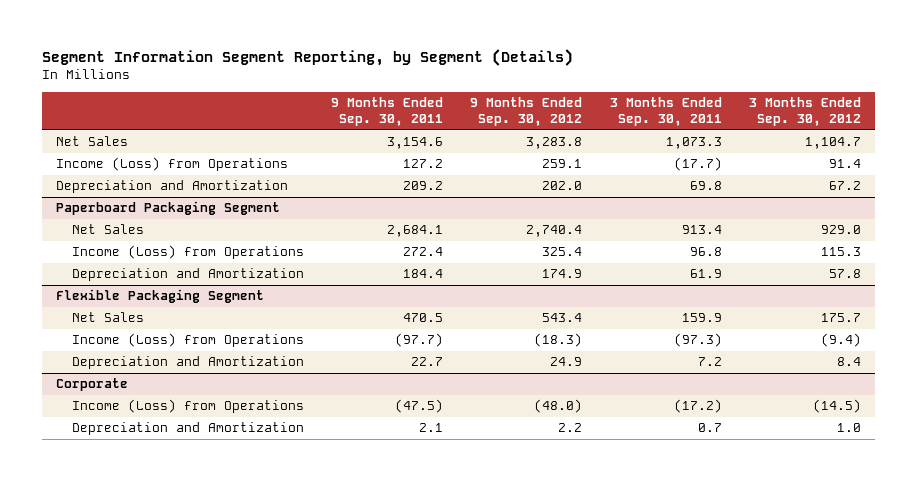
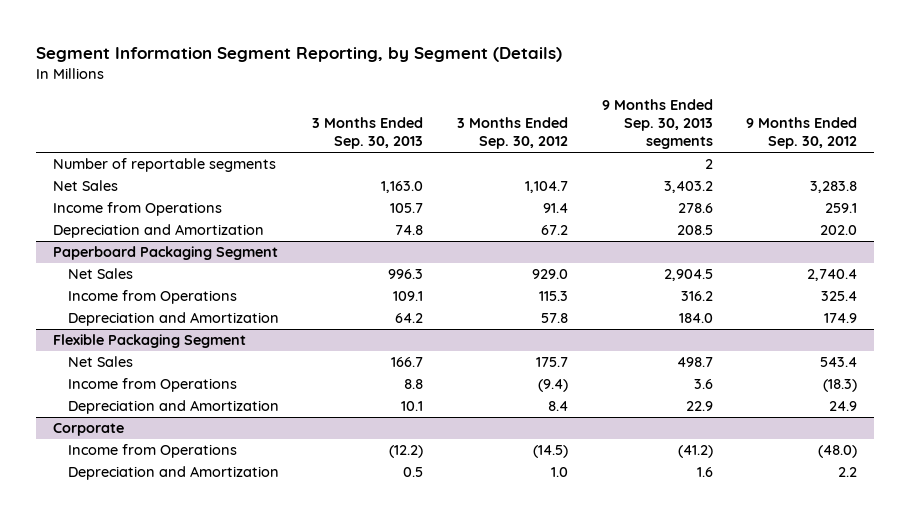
- | 9 Months Ended Sep. 30, 2011 | 9 Months Ended Sep. 30, 2012 | 3 Months Ended Sep. 30, 2011 | 3 Months Ended Sep. 30, 2012
+ | 3 Months Ended Sep. 30, 2013 | 3 Months Ended Sep. 30, 2012 | 9 Months Ended Sep. 30, 2013 segments | 9 Months Ended Sep. 30, 2012
+ Number of reportable segments | | | 2 |
- Income (Loss) from Operations | 127.2 | 259.1 | (17.7) | 91.4
+ Income from Operations | 105.7 | 91.4 | 278.6 | 259.1
@ Paperboard Packaging Segment
- Income (Loss) from Operations | 272.4 | 325.4 | 96.8 | 115.3
+ Income from Operations | 109.1 | 115.3 | 316.2 | 325.4
@ Flexible Packaging Segment
- Income (Loss) from Operations | (97.7) | (18.3) | (97.3) | (9.4)
+ Income from Operations | 8.8 | (9.4) | 3.6 | (18.3)
@ Corporate
- Income (Loss) from Operations | (47.5) | (48.0) | (17.2) | (14.5)
+ Income from Operations | (12.2) | (14.5) | (41.2) | (48.0)

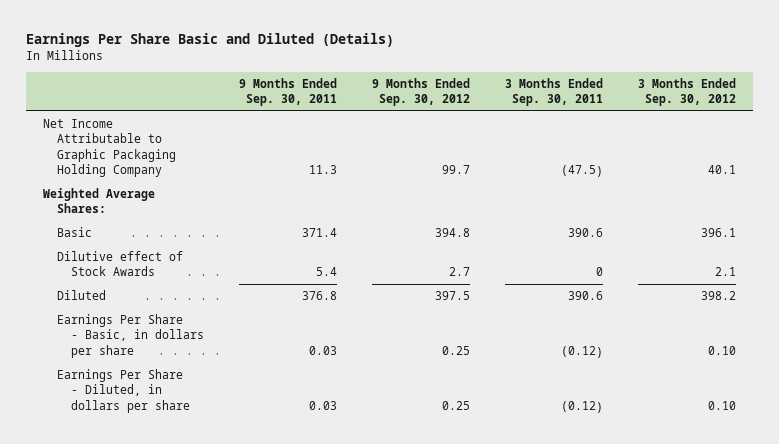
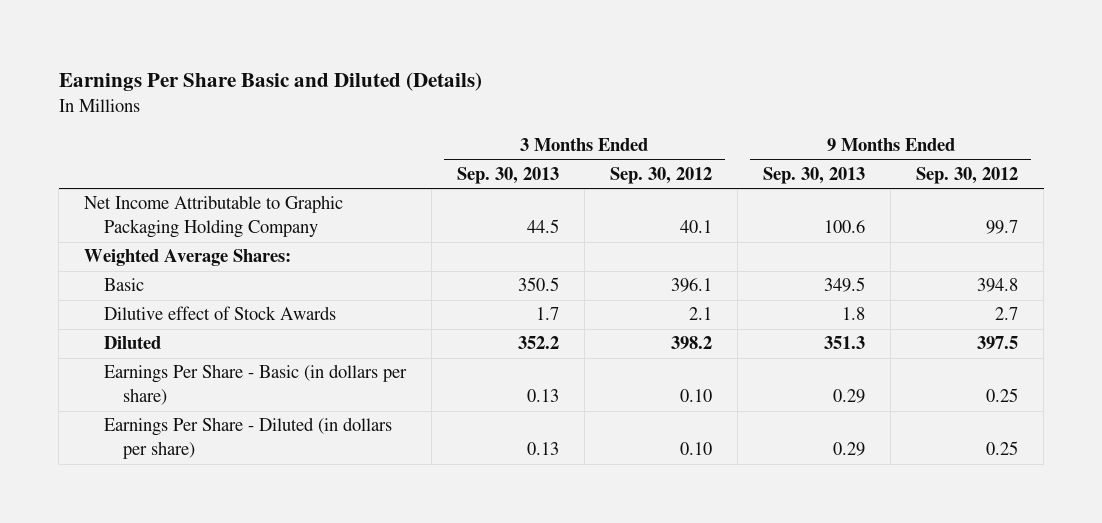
- | 9 Months Ended Sep. 30, 2011 | 9 Months Ended Sep. 30, 2012 | 3 Months Ended Sep. 30, 2011 | 3 Months Ended Sep. 30, 2012
+ | 3 Months Ended Sep. 30, 2013 | 3 Months Ended Sep. 30, 2012 | 9 Months Ended Sep. 30, 2013 | 9 Months Ended Sep. 30, 2012
- Earnings Per Share - Basic, in dollars per share | 0.03 | 0.25 | (0.12) | 0.10
- Earnings Per Share - Diluted, in dollars per share | 0.03 | 0.25 | (0.12) | 0.10
+ Earnings Per Share - Basic (in dollars per share) | 0.13 | 0.10 | 0.29 | 0.25
+ Earnings Per Share - Diluted (in dollars per share) | 0.13 | 0.10 | 0.29 | 0.25

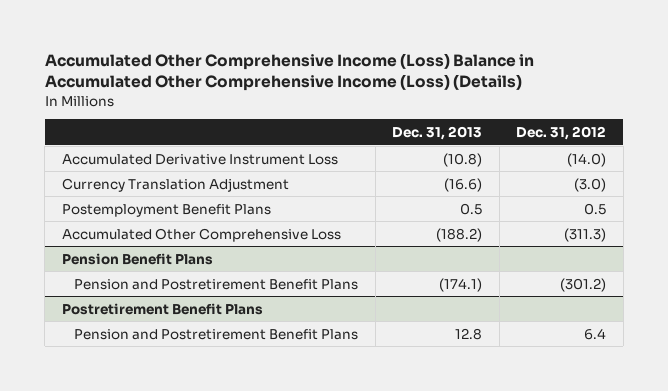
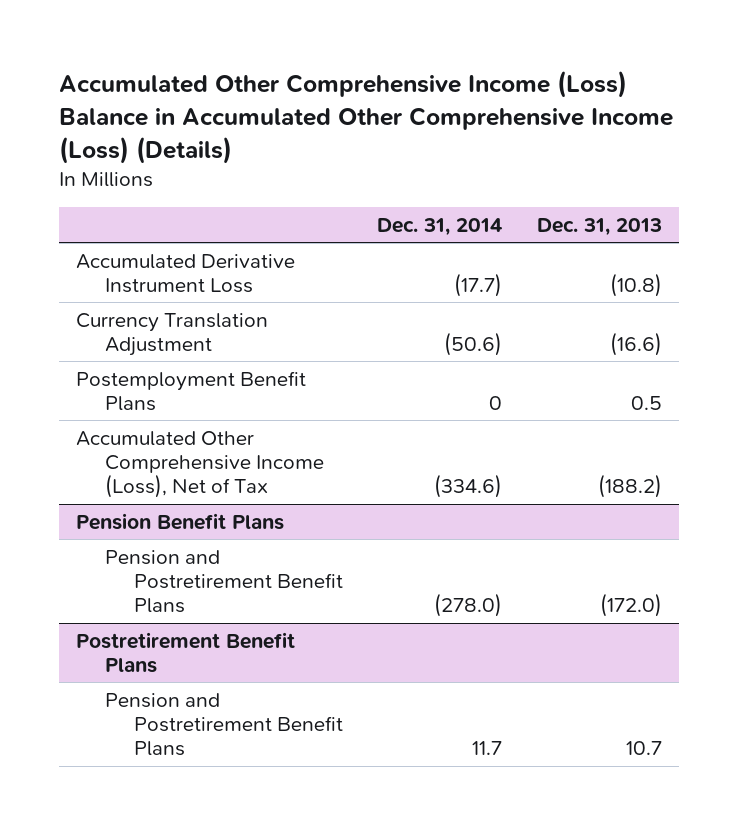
- | Dec. 31, 2013 | Dec. 31, 2012
+ | Dec. 31, 2014 | Dec. 31, 2013
- Accumulated Other Comprehensive Loss | (188.2) | (311.3)
+ Accumulated Other Comprehensive Income (Loss), Net of Tax | (334.6) | (188.2)
@ Pension Benefit Plans
- Pension and Postretirement Benefit Plans | (174.1) | (301.2)
+ Pension and Postretirement Benefit Plans | (278.0) | (172.0)
@ Postretirement Benefit Plans
- Pension and Postretirement Benefit Plans | 12.8 | 6.4
+ Pension and Postretirement Benefit Plans | 11.7 | 10.7

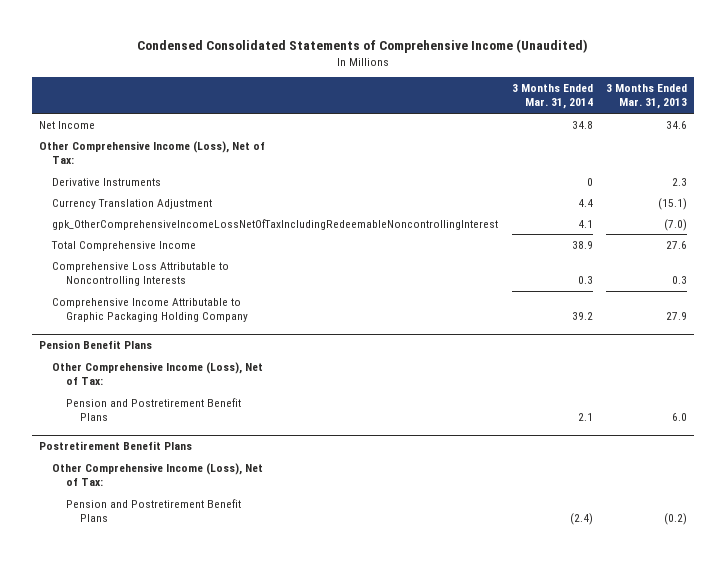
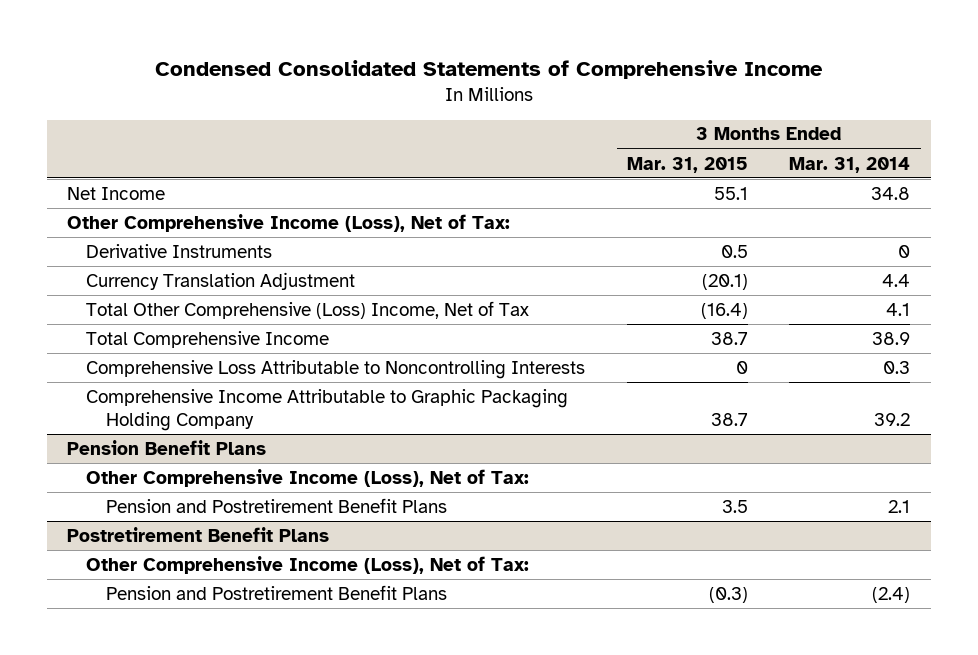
- Condensed Consolidated Statements of Comprehensive Income (Unaudited)
+ Condensed Consolidated Statements of Comprehensive Income
- | 3 Months Ended Mar. 31, 2014 | 3 Months Ended Mar. 31, 2013
+ | 3 Months Ended Mar. 31, 2015 | 3 Months Ended Mar. 31, 2014
- gpk_OtherComprehensiveIncomeLossNetOfTaxIncludingRedeemableNoncontrollingInterest | 4.1 | (7.0)
+ Total Other Comprehensive (Loss) Income, Net of Tax | (16.4) | 4.1

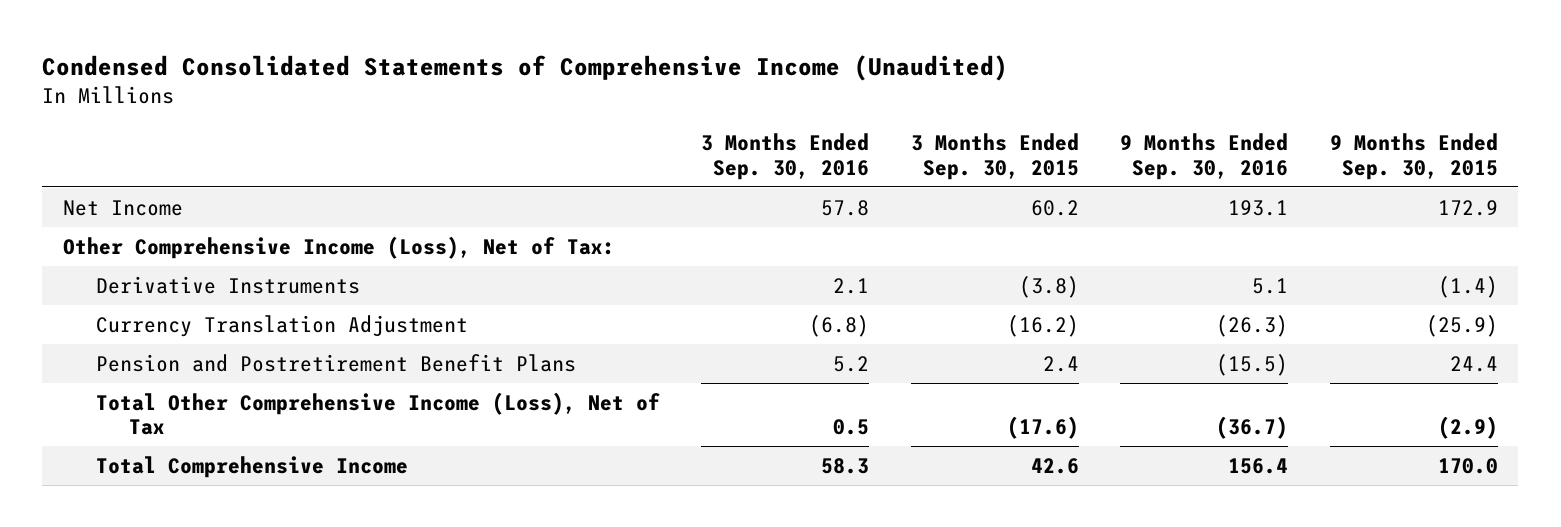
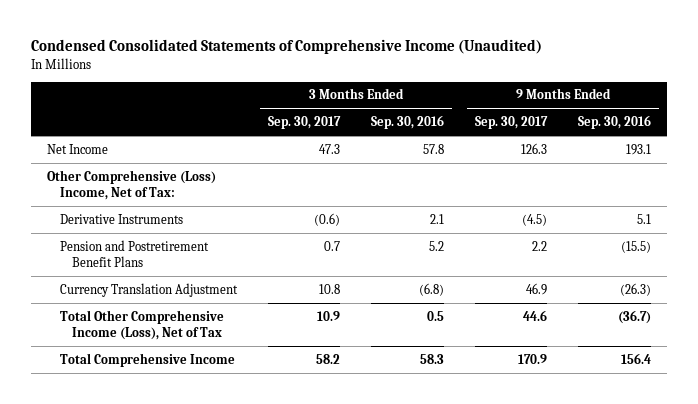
- | 3 Months Ended Sep. 30, 2016 | 3 Months Ended Sep. 30, 2015 | 9 Months Ended Sep. 30, 2016 | 9 Months Ended Sep. 30, 2015
+ | 3 Months Ended Sep. 30, 2017 | 3 Months Ended Sep. 30, 2016 | 9 Months Ended Sep. 30, 2017 | 9 Months Ended Sep. 30, 2016
- Other Comprehensive Income (Loss), Net of Tax:
+ Other Comprehensive (Loss) Income, Net of Tax:
moved down: Currency Translation Adjustment | 10.8 | (6.8) | 46.9 | (26.3)

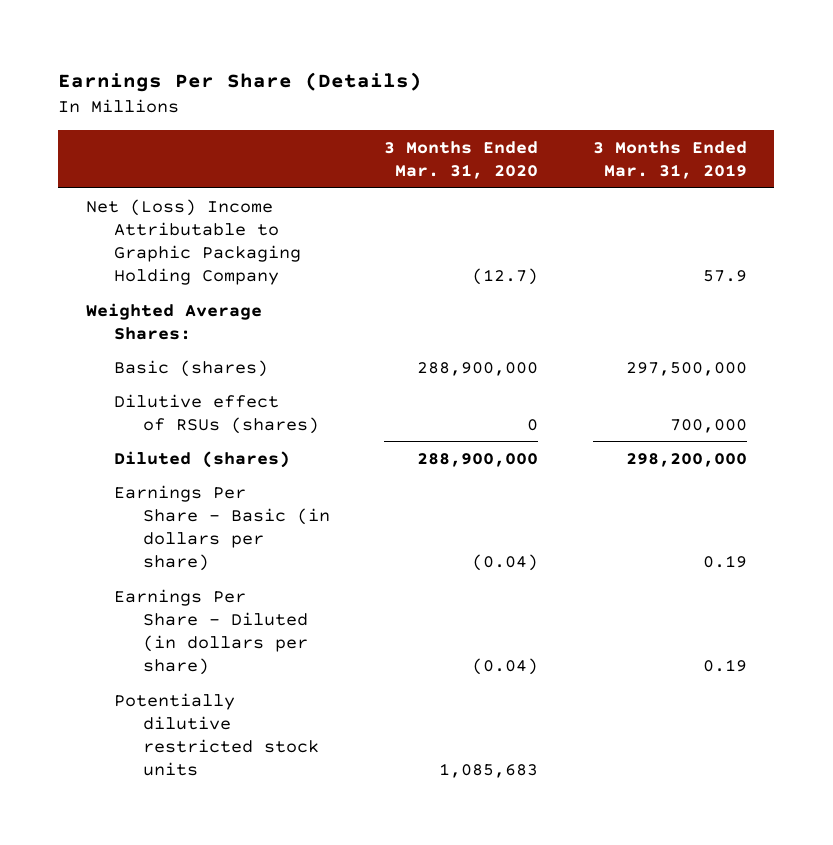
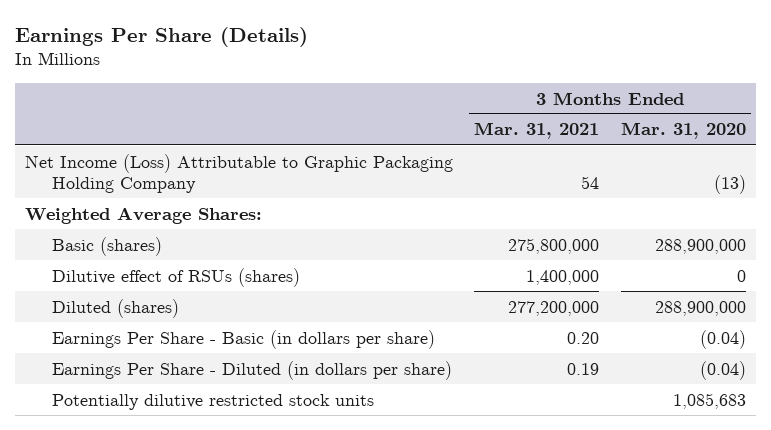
- | 3 Months Ended Mar. 31, 2020 | 3 Months Ended Mar. 31, 2019
+ | 3 Months Ended Mar. 31, 2021 | 3 Months Ended Mar. 31, 2020
- Net (Loss) Income Attributable to Graphic Packaging Holding Company | (12.7) | 57.9
+ Net Income (Loss) Attributable to Graphic Packaging Holding Company | 54 | (13)

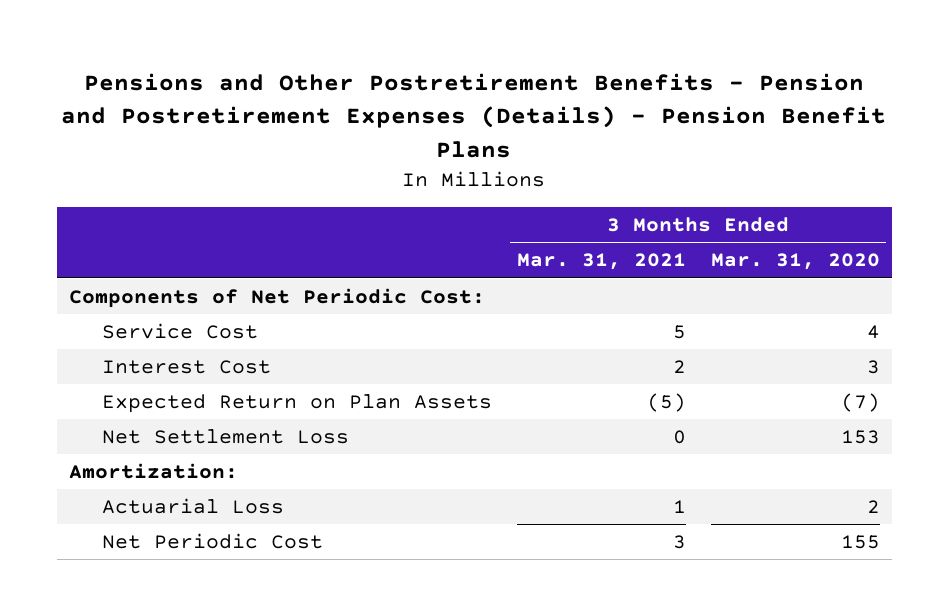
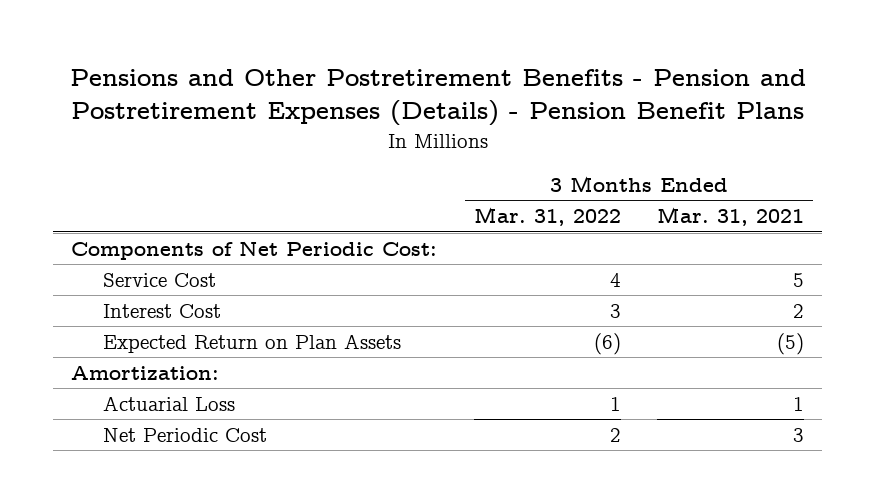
- | 3 Months Ended Mar. 31, 2021 | 3 Months Ended Mar. 31, 2020
+ | 3 Months Ended Mar. 31, 2022 | 3 Months Ended Mar. 31, 2021
- Net Settlement Loss | 0 | 153

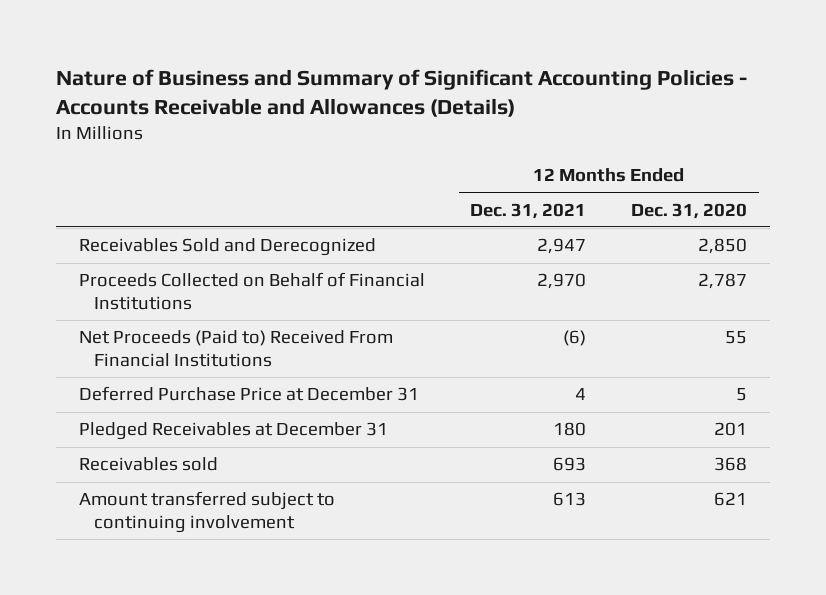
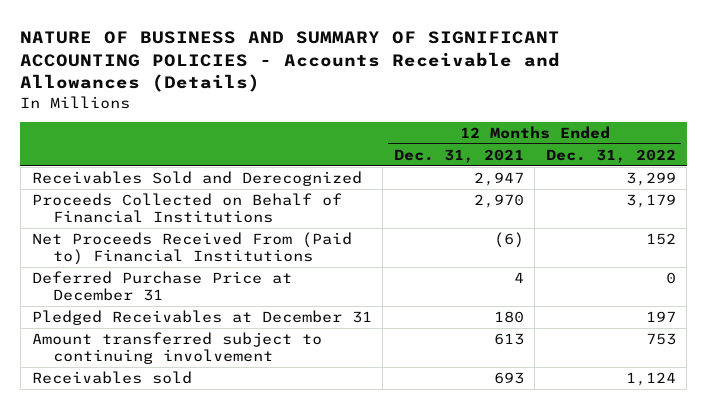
- Nature of Business and Summary of Significant Accounting Policies - Accounts Receivable and Allowances (Details)
+ NATURE OF BUSINESS AND SUMMARY OF SIGNIFICANT ACCOUNTING POLICIES - Accounts Receivable and Allowances (Details)
- | 12 Months Ended Dec. 31, 2021 | 12 Months Ended Dec. 31, 2020
+ | 12 Months Ended Dec. 31, 2021 | 12 Months Ended Dec. 31, 2022
- Net Proceeds (Paid to) Received From Financial Institutions | (6) | 55
+ Net Proceeds Received From (Paid to) Financial Institutions | (6) | 152
moved down: Receivables sold | 693 | 1,124

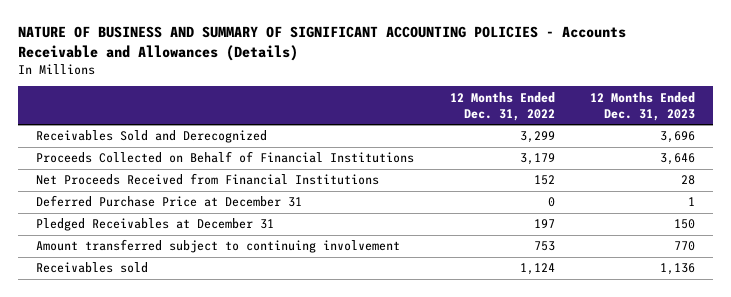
- | 12 Months Ended Dec. 31, 2021 | 12 Months Ended Dec. 31, 2022
+ | 12 Months Ended Dec. 31, 2022 | 12 Months Ended Dec. 31, 2023
- Net Proceeds Received From (Paid to) Financial Institutions | (6) | 152
+ Net Proceeds Received from Financial Institutions | 152 | 28

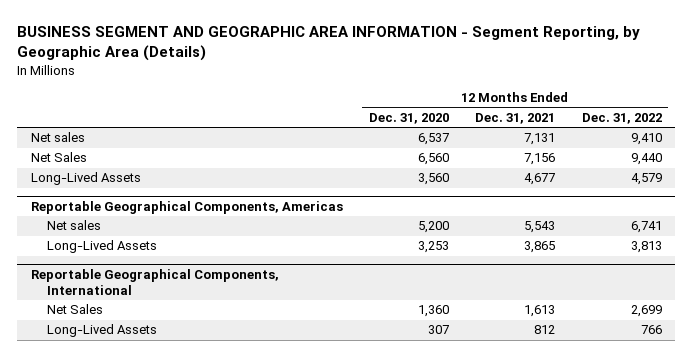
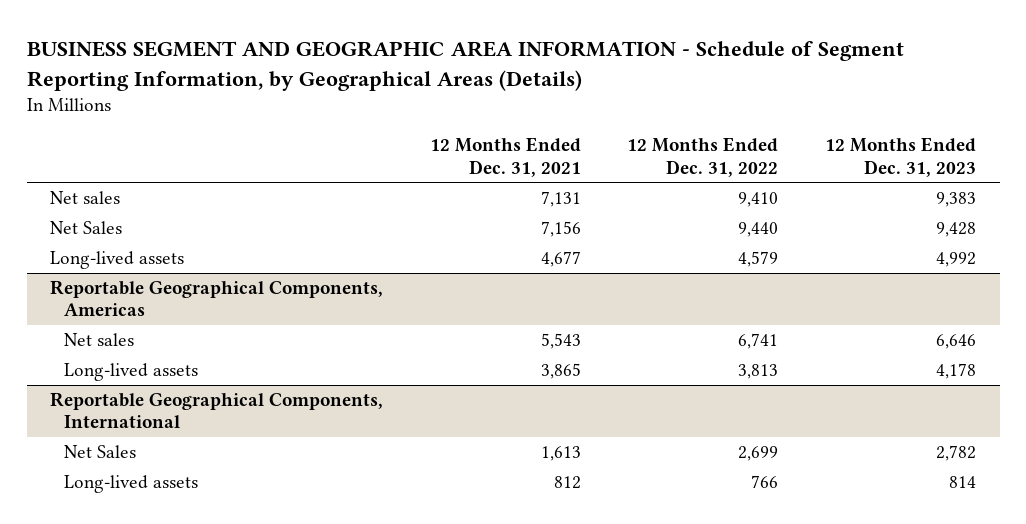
- BUSINESS SEGMENT AND GEOGRAPHIC AREA INFORMATION - Segment Reporting, by Geographic Area (Details)
+ BUSINESS SEGMENT AND GEOGRAPHIC AREA INFORMATION - Schedule of Segment Reporting Information, by Geographical Areas (Details)
- | 12 Months Ended Dec. 31, 2020 | 12 Months Ended Dec. 31, 2021 | 12 Months Ended Dec. 31, 2022
+ | 12 Months Ended Dec. 31, 2021 | 12 Months Ended Dec. 31, 2022 | 12 Months Ended Dec. 31, 2023
- Long-Lived Assets | 3,560 | 4,677 | 4,579
+ Long-lived assets | 4,677 | 4,579 | 4,992
@ Reportable Geographical Components, Americas
- Long-Lived Assets | 3,253 | 3,865 | 3,813
+ Long-lived assets | 3,865 | 3,813 | 4,178
@ Reportable Geographical Components, International
- Long-Lived Assets | 307 | 812 | 766
+ Long-lived assets | 812 | 766 | 814

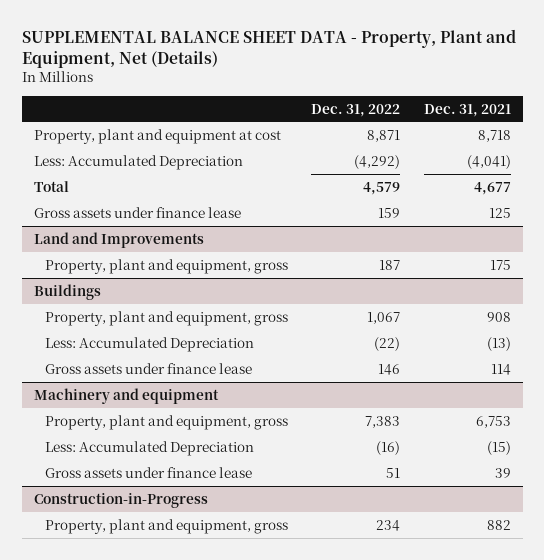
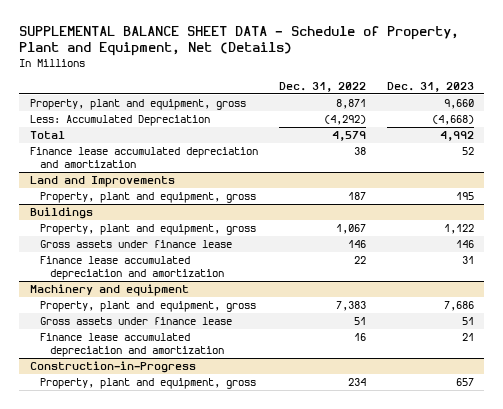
- SUPPLEMENTAL BALANCE SHEET DATA - Property, Plant and Equipment, Net (Details)
+ SUPPLEMENTAL BALANCE SHEET DATA - Schedule of Property, Plant and Equipment, Net (Details)
- | Dec. 31, 2022 | Dec. 31, 2021
+ | Dec. 31, 2022 | Dec. 31, 2023
- Property, plant and equipment at cost | 8,871 | 8,718
+ Property, plant and equipment, gross | 8,871 | 9,660
- Gross assets under finance lease | 159 | 125
+ Finance lease accumulated depreciation and amortization | 38 | 52
@ Buildings
- Less: Accumulated Depreciation | (22) | (13)
+ Finance lease accumulated depreciation and amortization | 22 | 31
@ Machinery and equipment
- Less: Accumulated Depreciation | (16) | (15)
+ Finance lease accumulated depreciation and amortization | 16 | 21

